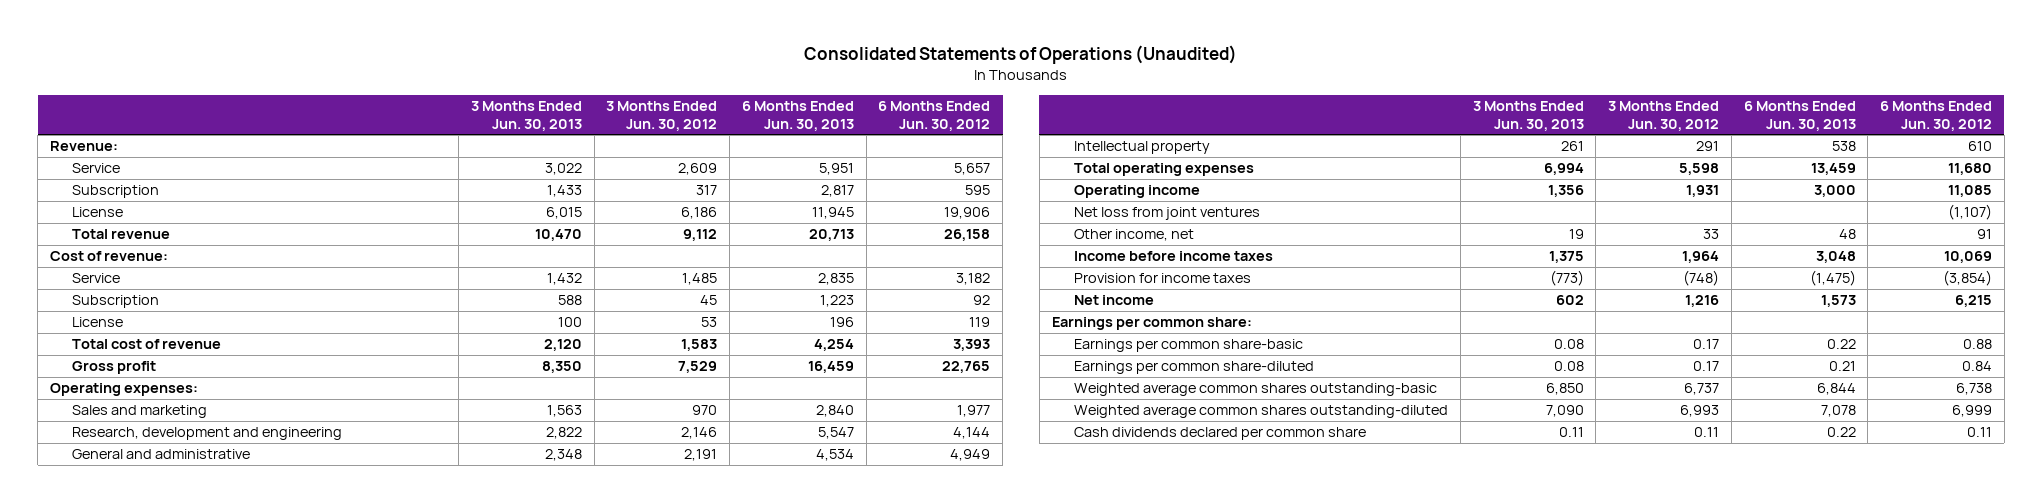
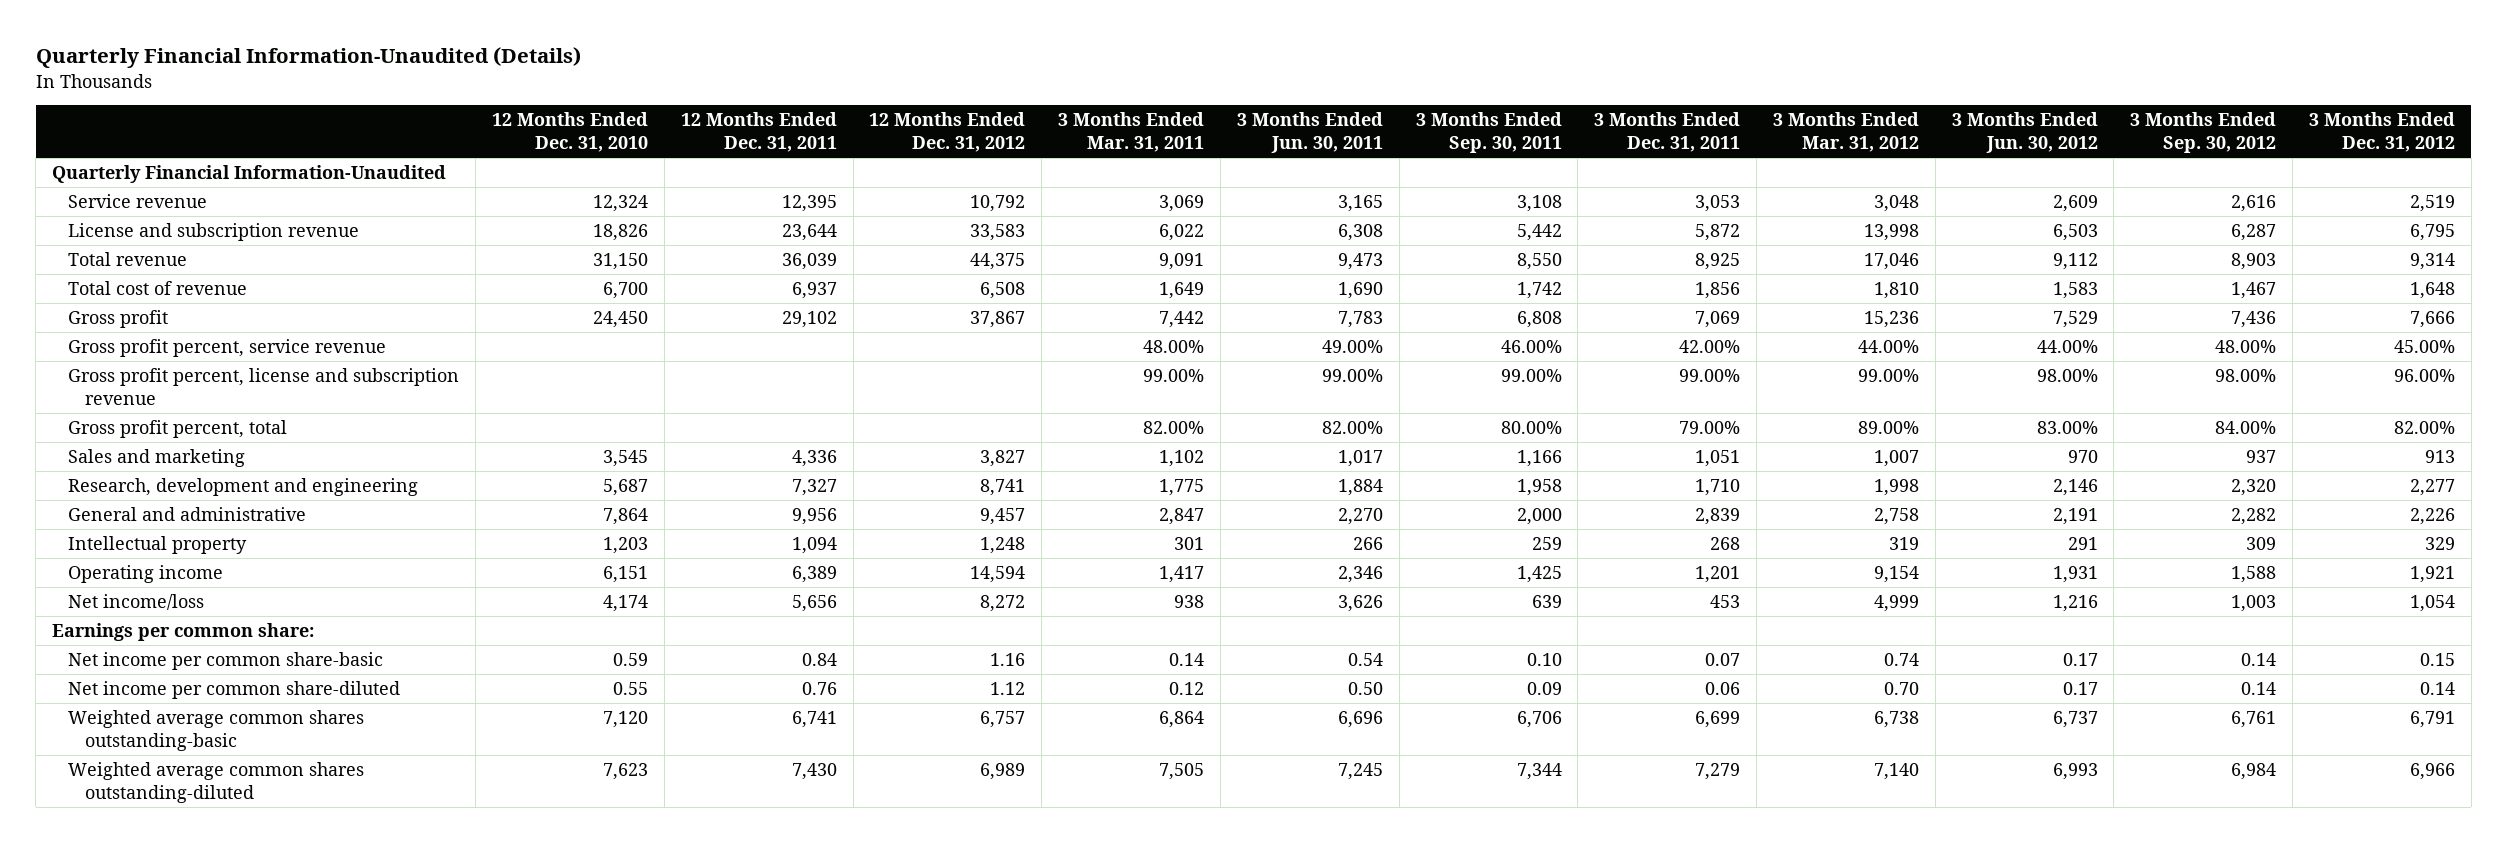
- Consolidated Statements of Operations (Unaudited)
+ Quarterly Financial Information-Unaudited (Details)
- | 3 Months Ended Jun. 30, 2013 | 3 Months Ended Jun. 30, 2012 | 6 Months Ended Jun. 30, 2013 | 6 Months Ended Jun. 30, 2012
+ | 12 Months Ended Dec. 31, 2010 | 12 Months Ended Dec. 31, 2011 | 12 Months Ended Dec. 31, 2012 | 3 Months Ended Mar. 31, 2011 | 3 Months Ended Jun. 30, 2011 | 3 Months Ended Sep. 30, 2011 | 3 Months Ended Dec. 31, 2011 | 3 Months Ended Mar. 31, 2012 | 3 Months Ended Jun. 30, 2012 | 3 Months Ended Sep. 30, 2012 | 3 Months Ended Dec. 31, 2012
- Revenue:
- Service | 3,022 | 2,609 | 5,951 | 5,657
- Subscription | 1,433 | 317 | 2,817 | 595
- License | 6,015 | 6,186 | 11,945 | 19,906
+ Quarterly Financial Information-Unaudited
+ Service revenue | 12,324 | 12,395 | 10,792 | 3,069 | 3,165 | 3,108 | 3,053 | 3,048 | 2,609 | 2,616 | 2,519
+ License and subscription revenue | 18,826 | 23,644 | 33,583 | 6,022 | 6,308 | 5,442 | 5,872 | 13,998 | 6,503 | 6,287 | 6,795
- Cost of revenue:
- Service | 1,432 | 1,485 | 2,835 | 3,182
- Subscription | 588 | 45 | 1,223 | 92
- License | 100 | 53 | 196 | 119
- Operating expenses:
+ Gross profit percent, service revenue | | | | 48.00% | 49.00% | 46.00% | 42.00% | 44.00% | 44.00% | 48.00% | 45.00%
+ Gross profit percent, license and subscription revenue | | | | 99.00% | 99.00% | 99.00% | 99.00% | 99.00% | 98.00% | 98.00% | 96.00%
+ Gross profit percent, total | | | | 82.00% | 82.00% | 80.00% | 79.00% | 89.00% | 83.00% | 84.00% | 82.00%
- Total operating expenses | 6,994 | 5,598 | 13,459 | 11,680
- Net loss from joint ventures | | | | (1,107)
- Other income, net | 19 | 33 | 48 | 91
- Income before income taxes | 1,375 | 1,964 | 3,048 | 10,069
- Provision for income taxes | (773) | (748) | (1,475) | (3,854)
- Net income | 602 | 1,216 | 1,573 | 6,215
+ Net income/loss | 4,174 | 5,656 | 8,272 | 938 | 3,626 | 639 | 453 | 4,999 | 1,216 | 1,003 | 1,054
- Earnings per common share-basic | 0.08 | 0.17 | 0.22 | 0.88
- Earnings per common share-diluted | 0.08 | 0.17 | 0.21 | 0.84
+ Net income per common share-basic | 0.59 | 0.84 | 1.16 | 0.14 | 0.54 | 0.10 | 0.07 | 0.74 | 0.17 | 0.14 | 0.15
+ Net income per common share-diluted | 0.55 | 0.76 | 1.12 | 0.12 | 0.50 | 0.09 | 0.06 | 0.70 | 0.17 | 0.14 | 0.14
- Cash dividends declared per common share | 0.11 | 0.11 | 0.22 | 0.11

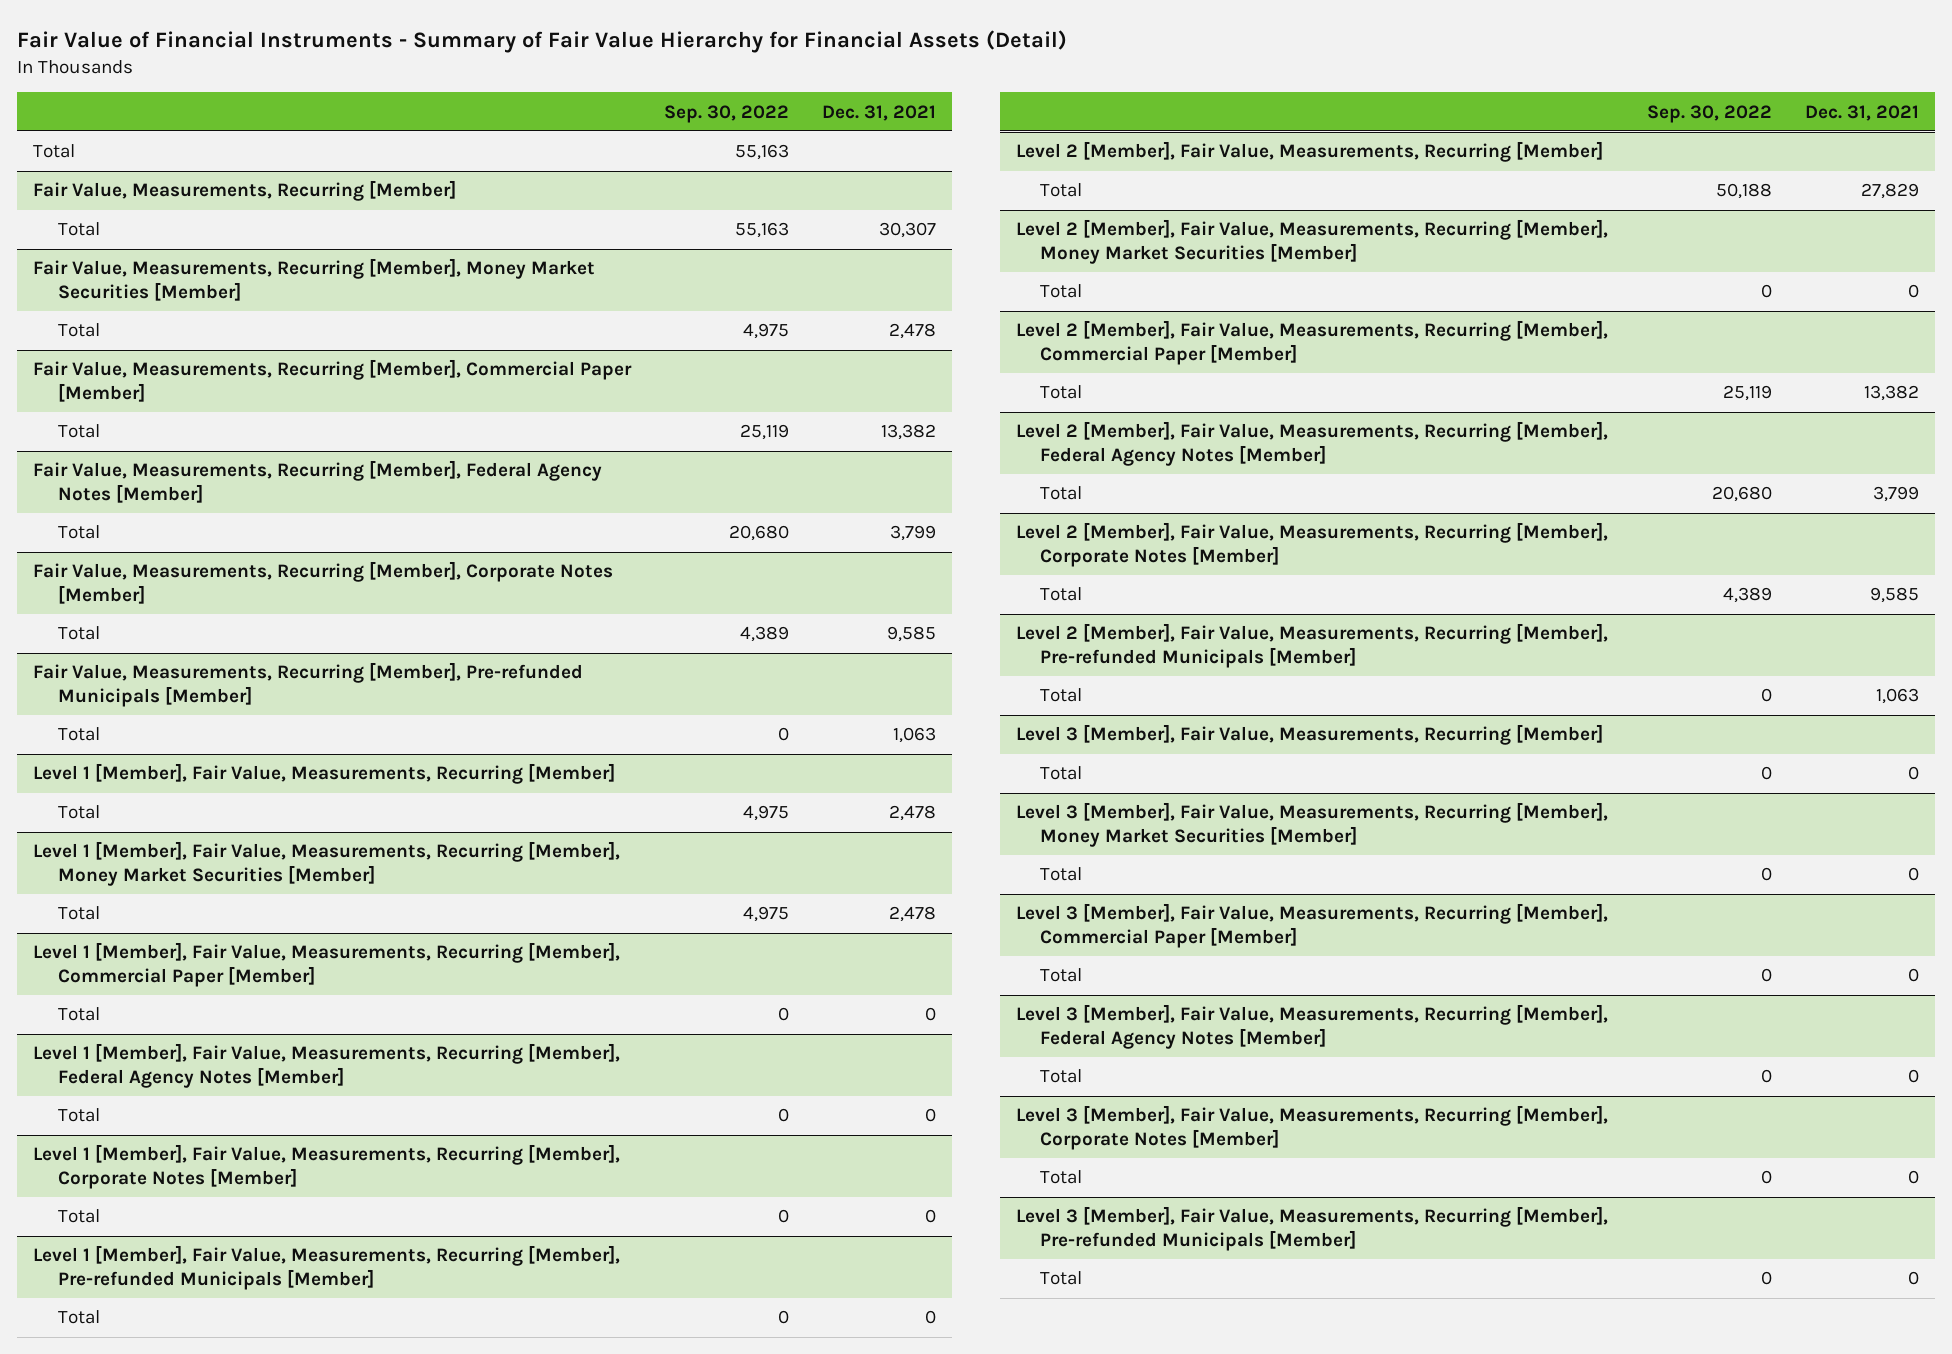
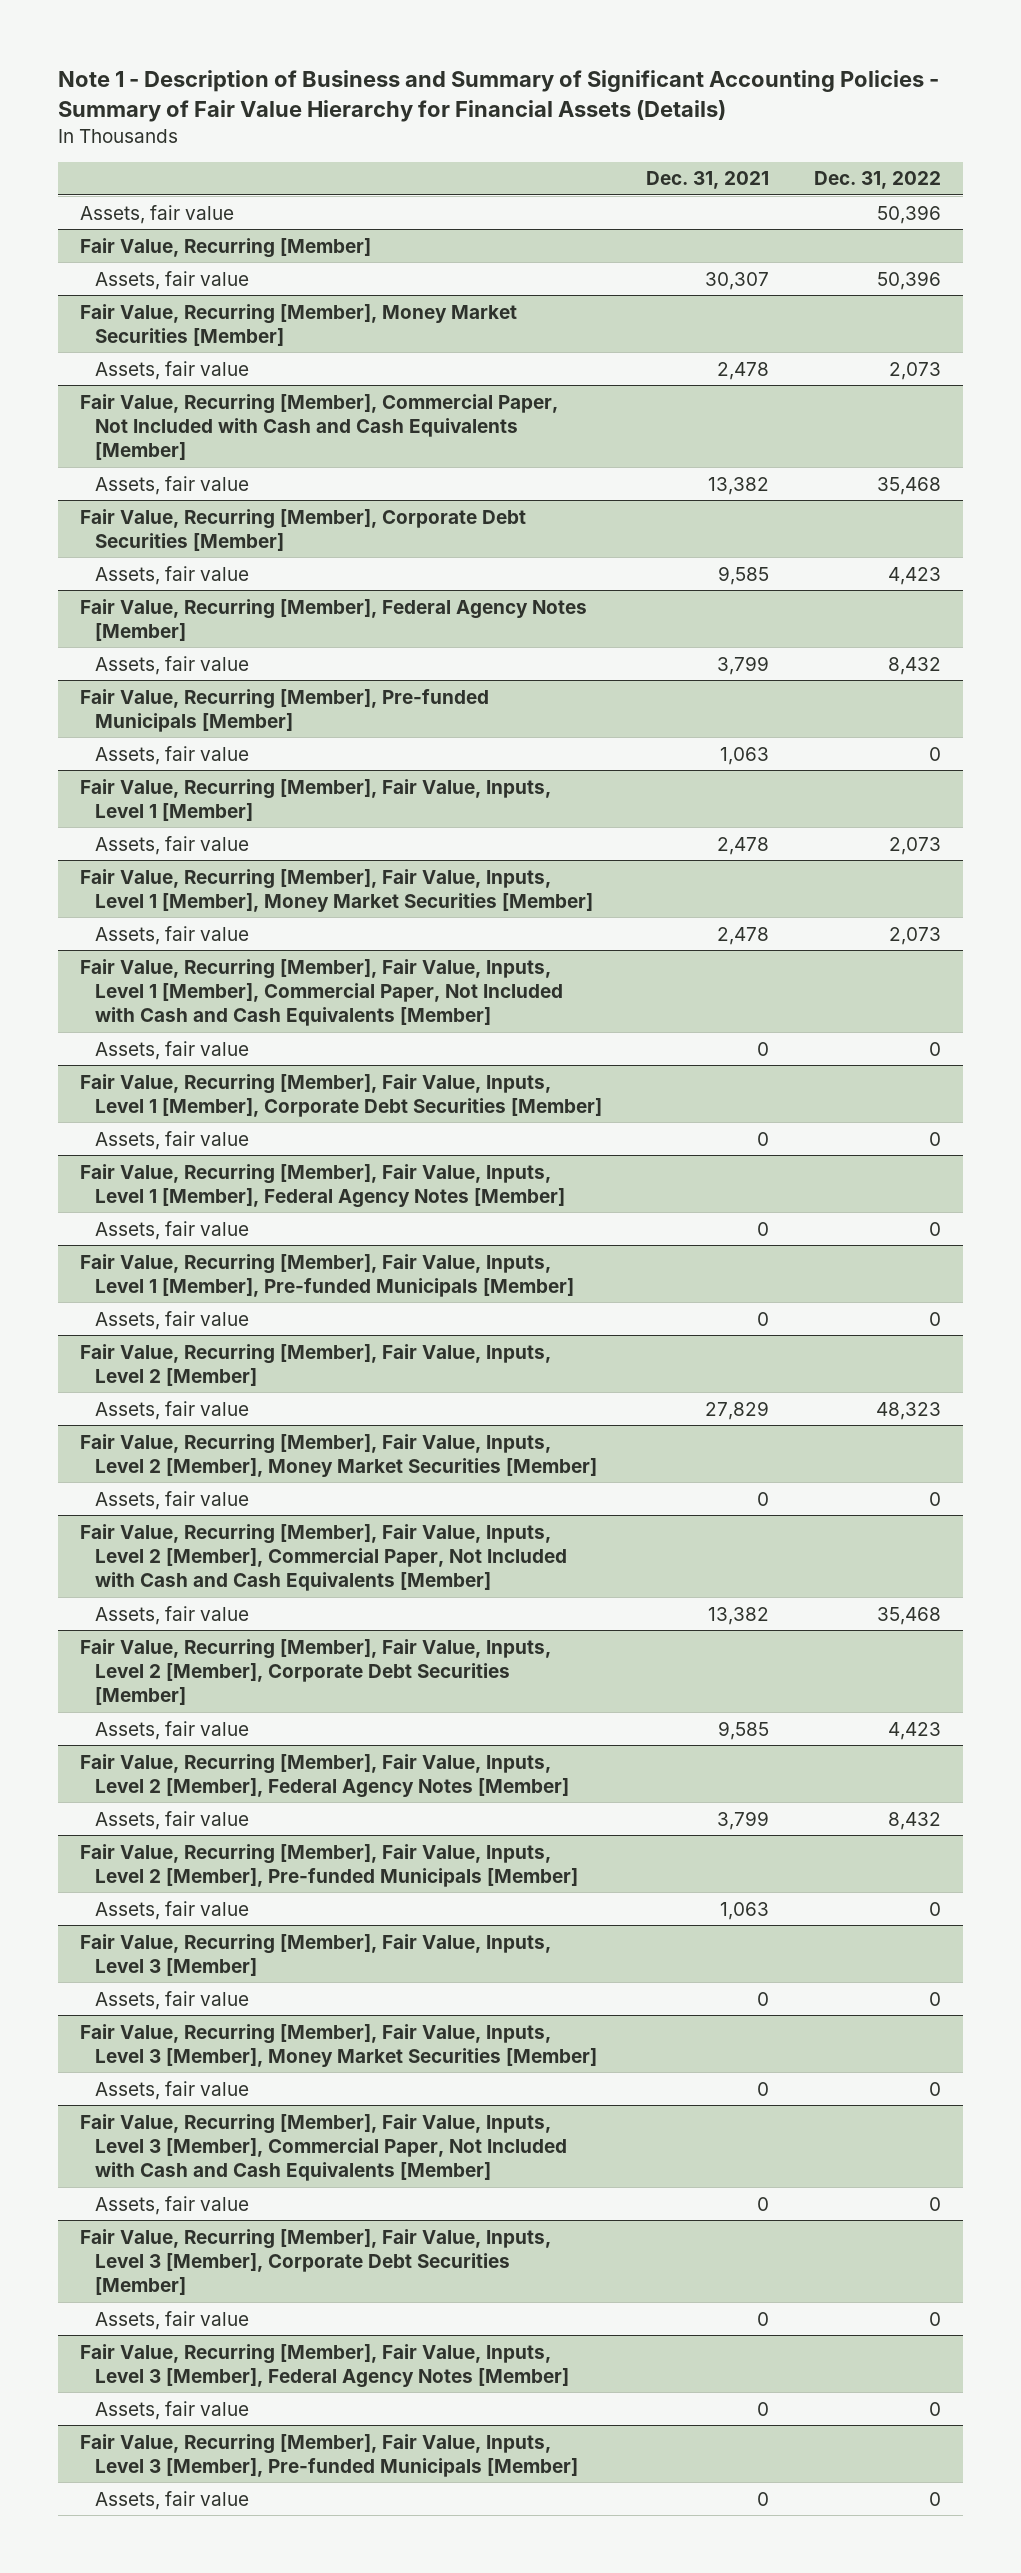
- Fair Value of Financial Instruments - Summary of Fair Value Hierarchy for Financial Assets (Detail)
+ Note 1 - Description of Business and Summary of Significant Accounting Policies - Summary of Fair Value Hierarchy for Financial Assets (Details)
- | Sep. 30, 2022 | Dec. 31, 2021
+ | Dec. 31, 2021 | Dec. 31, 2022
- Total | 55,163 |
- Fair Value, Measurements, Recurring [Member]
- Total | 55,163 | 30,307
- Fair Value, Measurements, Recurring [Member], Money Market Securities [Member]
- Total | 4,975 | 2,478
- Fair Value, Measurements, Recurring [Member], Commercial Paper [Member]
- Total | 25,119 | 13,382
- Fair Value, Measurements, Recurring [Member], Federal Agency Notes [Member]
- Total | 20,680 | 3,799
- Fair Value, Measurements, Recurring [Member], Corporate Notes [Member]
- Total | 4,389 | 9,585
- Fair Value, Measurements, Recurring [Member], Pre-refunded Municipals [Member]
- Total | 0 | 1,063
- Level 1 [Member], Fair Value, Measurements, Recurring [Member]
- Total | 4,975 | 2,478
- Level 1 [Member], Fair Value, Measurements, Recurring [Member], Money Market Securities [Member]
- Total | 4,975 | 2,478
- Level 1 [Member], Fair Value, Measurements, Recurring [Member], Commercial Paper [Member]
- Total | 0 | 0
- Level 1 [Member], Fair Value, Measurements, Recurring [Member], Federal Agency Notes [Member]
- Total | 0 | 0
- Level 1 [Member], Fair Value, Measurements, Recurring [Member], Corporate Notes [Member]
- Total | 0 | 0
- Level 1 [Member], Fair Value, Measurements, Recurring [Member], Pre-refunded Municipals [Member]
- Total | 0 | 0
- Level 2 [Member], Fair Value, Measurements, Recurring [Member]
- Total | 50,188 | 27,829
- Level 2 [Member], Fair Value, Measurements, Recurring [Member], Money Market Securities [Member]
- Total | 0 | 0
- Level 2 [Member], Fair Value, Measurements, Recurring [Member], Commercial Paper [Member]
- Total | 25,119 | 13,382
- Level 2 [Member], Fair Value, Measurements, Recurring [Member], Federal Agency Notes [Member]
- Total | 20,680 | 3,799
- Level 2 [Member], Fair Value, Measurements, Recurring [Member], Corporate Notes [Member]
- Total | 4,389 | 9,585
- Level 2 [Member], Fair Value, Measurements, Recurring [Member], Pre-refunded Municipals [Member]
- Total | 0 | 1,063
- Level 3 [Member], Fair Value, Measurements, Recurring [Member]
- Total | 0 | 0
- Level 3 [Member], Fair Value, Measurements, Recurring [Member], Money Market Securities [Member]
- Total | 0 | 0
- Level 3 [Member], Fair Value, Measurements, Recurring [Member], Commercial Paper [Member]
- Total | 0 | 0
- Level 3 [Member], Fair Value, Measurements, Recurring [Member], Federal Agency Notes [Member]
- Total | 0 | 0
- Level 3 [Member], Fair Value, Measurements, Recurring [Member], Corporate Notes [Member]
- Total | 0 | 0
- Level 3 [Member], Fair Value, Measurements, Recurring [Member], Pre-refunded Municipals [Member]
- Total | 0 | 0
+ Assets, fair value | | 50,396
+ Fair Value, Recurring [Member]
+ Assets, fair value | 30,307 | 50,396
+ Fair Value, Recurring [Member], Money Market Securities [Member]
+ Assets, fair value | 2,478 | 2,073
+ Fair Value, Recurring [Member], Commercial Paper, Not Included with Cash and Cash Equivalents [Member]
+ Assets, fair value | 13,382 | 35,468
+ Fair Value, Recurring [Member], Corporate Debt Securities [Member]
+ Assets, fair value | 9,585 | 4,423
+ Fair Value, Recurring [Member], Federal Agency Notes [Member]
+ Assets, fair value | 3,799 | 8,432
+ Fair Value, Recurring [Member], Pre-funded Municipals [Member]
+ Assets, fair value | 1,063 | 0
+ Fair Value, Recurring [Member], Fair Value, Inputs, Level 1 [Member]
+ Assets, fair value | 2,478 | 2,073
+ Fair Value, Recurring [Member], Fair Value, Inputs, Level 1 [Member], Money Market Securities [Member]
+ Assets, fair value | 2,478 | 2,073
+ Fair Value, Recurring [Member], Fair Value, Inputs, Level 1 [Member], Commercial Paper, Not Included with Cash and Cash Equivalents [Member]
+ Assets, fair value | 0 | 0
+ Fair Value, Recurring [Member], Fair Value, Inputs, Level 1 [Member], Corporate Debt Securities [Member]
+ Assets, fair value | 0 | 0
+ Fair Value, Recurring [Member], Fair Value, Inputs, Level 1 [Member], Federal Agency Notes [Member]
+ Assets, fair value | 0 | 0
+ Fair Value, Recurring [Member], Fair Value, Inputs, Level 1 [Member], Pre-funded Municipals [Member]
+ Assets, fair value | 0 | 0
+ Fair Value, Recurring [Member], Fair Value, Inputs, Level 2 [Member]
+ Assets, fair value | 27,829 | 48,323
+ Fair Value, Recurring [Member], Fair Value, Inputs, Level 2 [Member], Money Market Securities [Member]
+ Assets, fair value | 0 | 0
+ Fair Value, Recurring [Member], Fair Value, Inputs, Level 2 [Member], Commercial Paper, Not Included with Cash and Cash Equivalents [Member]
+ Assets, fair value | 13,382 | 35,468
+ Fair Value, Recurring [Member], Fair Value, Inputs, Level 2 [Member], Corporate Debt Securities [Member]
+ Assets, fair value | 9,585 | 4,423
+ Fair Value, Recurring [Member], Fair Value, Inputs, Level 2 [Member], Federal Agency Notes [Member]
+ Assets, fair value | 3,799 | 8,432
+ Fair Value, Recurring [Member], Fair Value, Inputs, Level 2 [Member], Pre-funded Municipals [Member]
+ Assets, fair value | 1,063 | 0
+ Fair Value, Recurring [Member], Fair Value, Inputs, Level 3 [Member]
+ Assets, fair value | 0 | 0
+ Fair Value, Recurring [Member], Fair Value, Inputs, Level 3 [Member], Money Market Securities [Member]
+ Assets, fair value | 0 | 0
+ Fair Value, Recurring [Member], Fair Value, Inputs, Level 3 [Member], Commercial Paper, Not Included with Cash and Cash Equivalents [Member]
+ Assets, fair value | 0 | 0
+ Fair Value, Recurring [Member], Fair Value, Inputs, Level 3 [Member], Corporate Debt Securities [Member]
+ Assets, fair value | 0 | 0
+ Fair Value, Recurring [Member], Fair Value, Inputs, Level 3 [Member], Federal Agency Notes [Member]
+ Assets, fair value | 0 | 0
+ Fair Value, Recurring [Member], Fair Value, Inputs, Level 3 [Member], Pre-funded Municipals [Member]
+ Assets, fair value | 0 | 0

